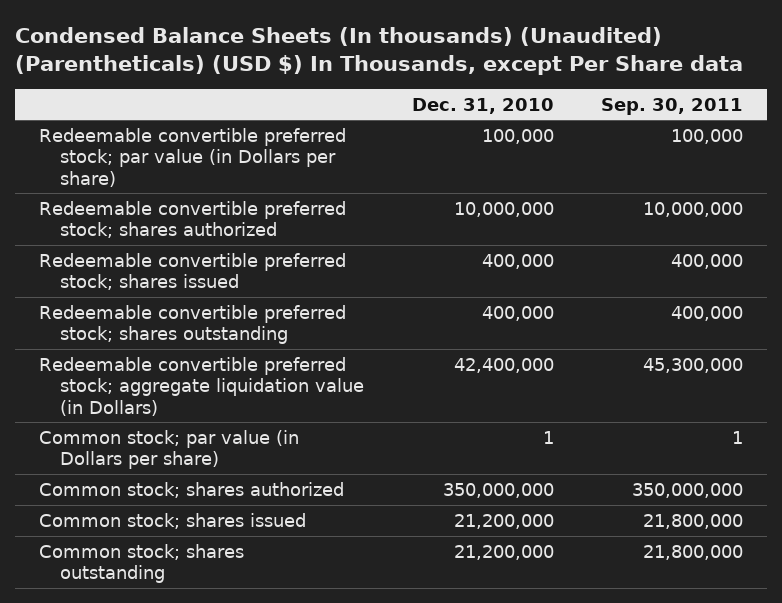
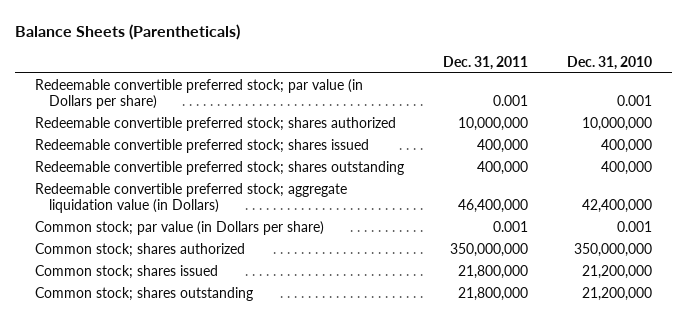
- Condensed Balance Sheets (In thousands) (Unaudited) (Parentheticals) (USD $) In Thousands, except Per Share data
+ Balance Sheets (Parentheticals)
- | Dec. 31, 2010 | Sep. 30, 2011
+ | Dec. 31, 2011 | Dec. 31, 2010
- Redeemable convertible preferred stock; par value (in Dollars per share) | 100,000 | 100,000
+ Redeemable convertible preferred stock; par value (in Dollars per share) | 0.001 | 0.001
- Common stock; par value (in Dollars per share) | 1 | 1
+ Common stock; par value (in Dollars per share) | 0.001 | 0.001

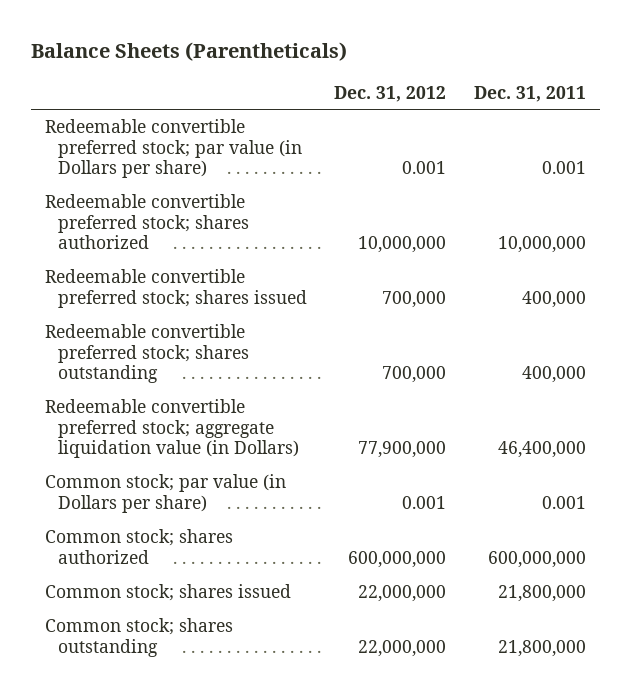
- | Dec. 31, 2011 | Dec. 31, 2010
+ | Dec. 31, 2012 | Dec. 31, 2011
- Common stock; shares authorized | 350,000,000 | 350,000,000
+ Common stock; shares authorized | 600,000,000 | 600,000,000

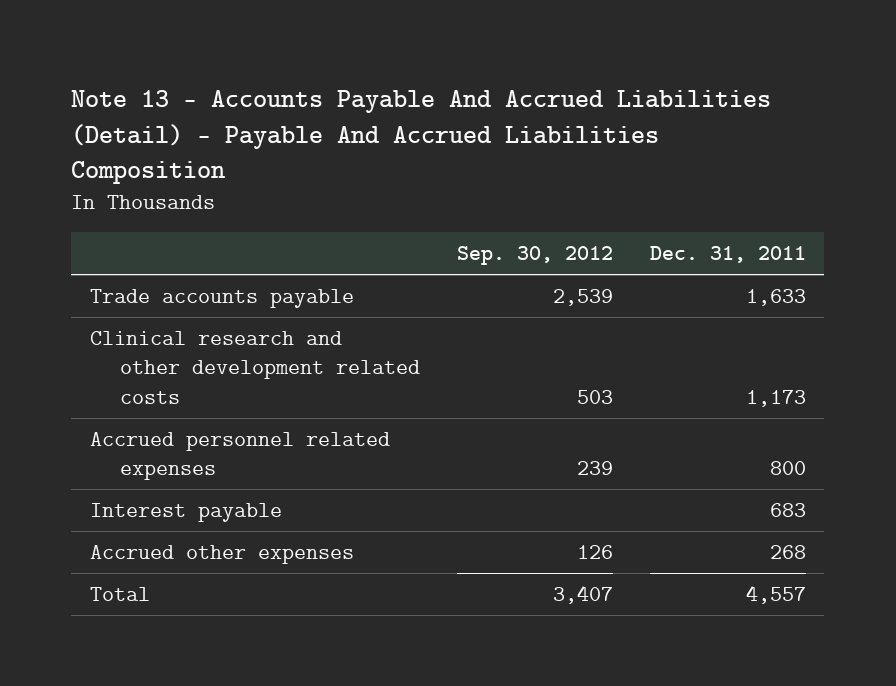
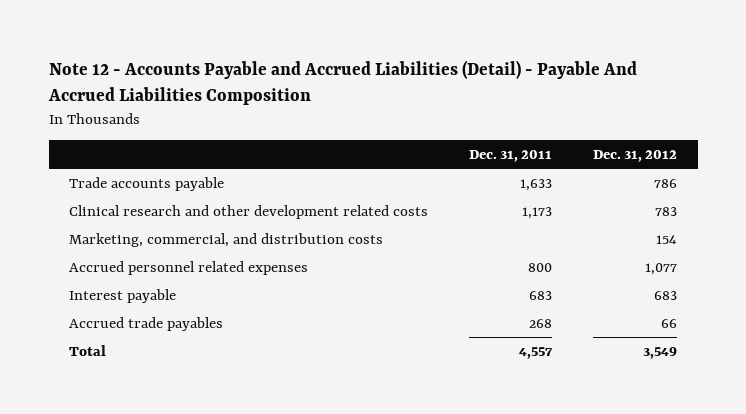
- Note 13 - Accounts Payable And Accrued Liabilities (Detail) - Payable And Accrued Liabilities Composition
+ Note 12 - Accounts Payable and Accrued Liabilities (Detail) - Payable And Accrued Liabilities Composition
- | Sep. 30, 2012 | Dec. 31, 2011
+ | Dec. 31, 2011 | Dec. 31, 2012
+ Marketing, commercial, and distribution costs | | 154
- Accrued other expenses | 126 | 268
+ Accrued trade payables | 268 | 66

